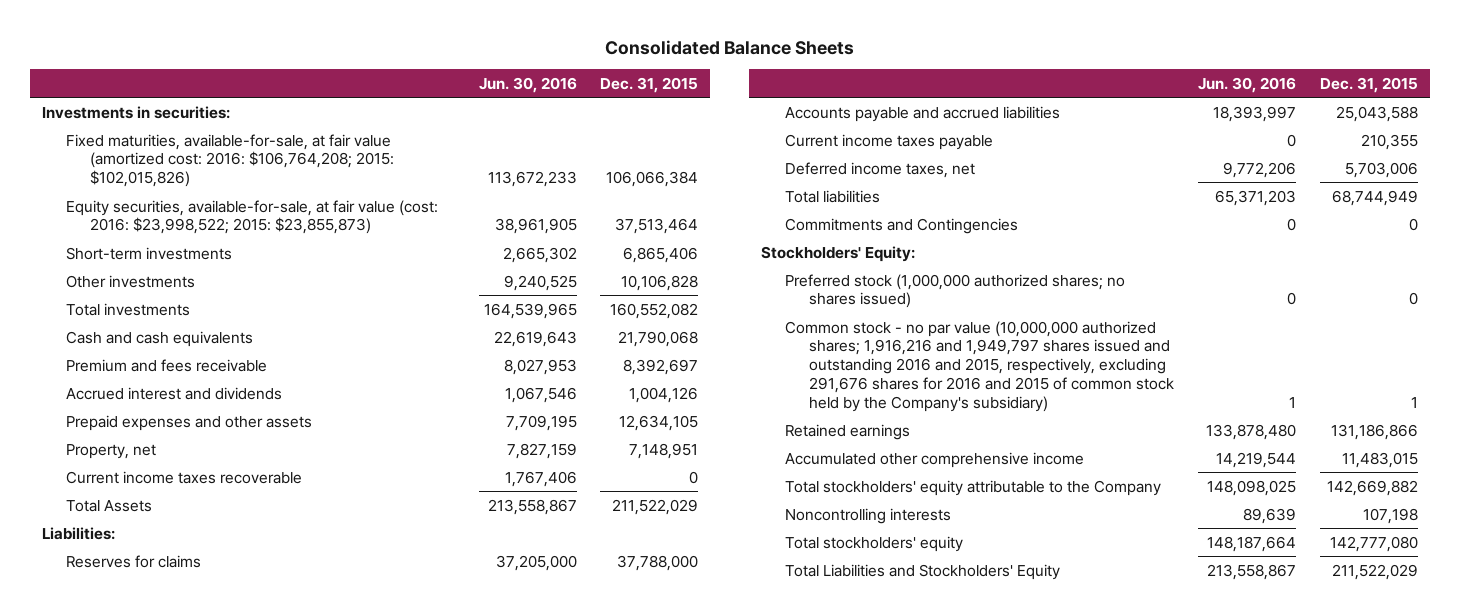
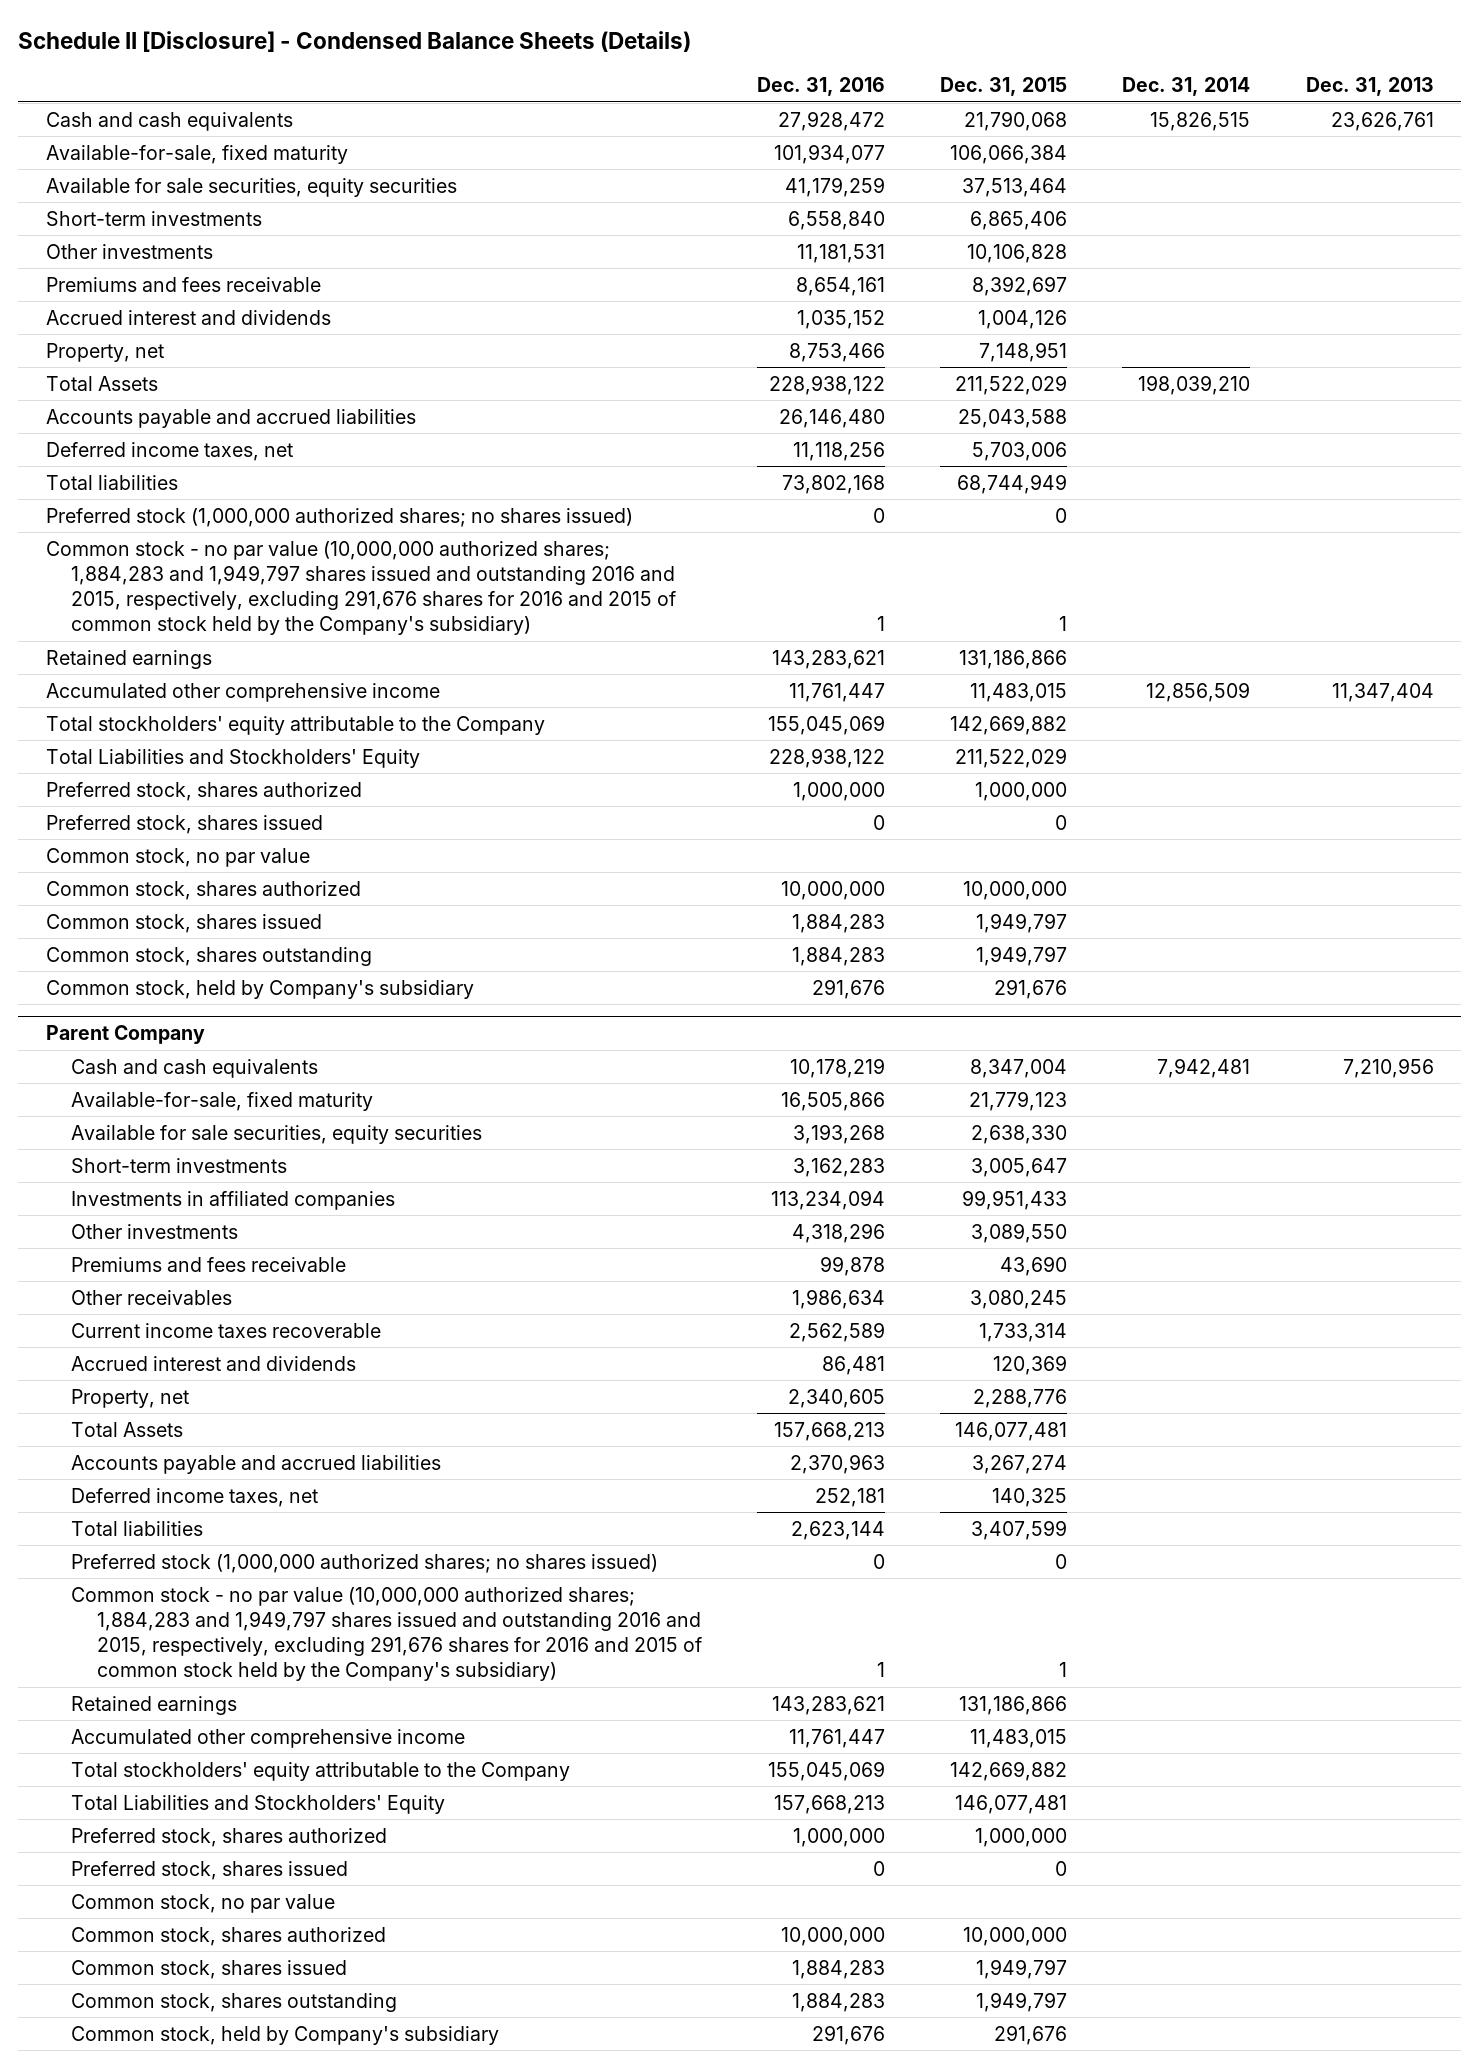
- Consolidated Balance Sheets
+ Schedule II [Disclosure] - Condensed Balance Sheets (Details)
- | Jun. 30, 2016 | Dec. 31, 2015
+ | Dec. 31, 2016 | Dec. 31, 2015 | Dec. 31, 2014 | Dec. 31, 2013
- Investments in securities:
- Fixed maturities, available-for-sale, at fair value (amortized cost: 2016: $106,764,208; 2015: $102,015,826) | 113,672,233 | 106,066,384
- Equity securities, available-for-sale, at fair value (cost: 2016: $23,998,522; 2015: $23,855,873) | 38,961,905 | 37,513,464
moved up: Cash and cash equivalents | 27,928,472 | 21,790,068 | 15,826,515 | 23,626,761
+ Available-for-sale, fixed maturity | 101,934,077 | 106,066,384 | |
+ Available for sale securities, equity securities | 41,179,259 | 37,513,464 | |
- Total investments | 164,539,965 | 160,552,082
- Premium and fees receivable | 8,027,953 | 8,392,697
+ Premiums and fees receivable | 8,654,161 | 8,392,697 | |
- Prepaid expenses and other assets | 7,709,195 | 12,634,105
- Current income taxes recoverable | 1,767,406 | 0
- Liabilities:
- Reserves for claims | 37,205,000 | 37,788,000
- Current income taxes payable | 0 | 210,355
- Commitments and Contingencies | 0 | 0
- Stockholders' Equity:
- Common stock - no par value (10,000,000 authorized shares; 1,916,216 and 1,949,797 shares issued and outstanding 2016 and 2015, respectively, excluding 291,676 shares for 2016 and 2015 of common stock held by the Company's subsidiary) | 1 | 1
+ Common stock - no par value (10,000,000 authorized shares; 1,884,283 and 1,949,797 shares issued and outstanding 2016 and 2015, respectively, excluding 291,676 shares for 2016 and 2015 of common stock held by the Company's subsidiary) | 1 | 1 | |
- Noncontrolling interests | 89,639 | 107,198
- Total stockholders' equity | 148,187,664 | 142,777,080
+ Preferred stock, shares authorized | 1,000,000 | 1,000,000 | |
+ Preferred stock, shares issued | 0 | 0 | |
+ Common stock, no par value
+ Common stock, shares authorized | 10,000,000 | 10,000,000 | |
+ Common stock, shares issued | 1,884,283 | 1,949,797 | |
+ Common stock, shares outstanding | 1,884,283 | 1,949,797 | |
+ Common stock, held by Company's subsidiary | 291,676 | 291,676 | |
+ Parent Company
+ Cash and cash equivalents | 10,178,219 | 8,347,004 | 7,942,481 | 7,210,956
+ Available-for-sale, fixed maturity | 16,505,866 | 21,779,123 | |
+ Available for sale securities, equity securities | 3,193,268 | 2,638,330 | |
+ Short-term investments | 3,162,283 | 3,005,647 | |
+ Investments in affiliated companies | 113,234,094 | 99,951,433 | |
+ Other investments | 4,318,296 | 3,089,550 | |
+ Premiums and fees receivable | 99,878 | 43,690 | |
+ Other receivables | 1,986,634 | 3,080,245 | |
+ Current income taxes recoverable | 2,562,589 | 1,733,314 | |
+ Accrued interest and dividends | 86,481 | 120,369 | |
+ Property, net | 2,340,605 | 2,288,776 | |
+ Total Assets | 157,668,213 | 146,077,481 | |
+ Accounts payable and accrued liabilities | 2,370,963 | 3,267,274 | |
+ Deferred income taxes, net | 252,181 | 140,325 | |
+ Total liabilities | 2,623,144 | 3,407,599 | |
+ Preferred stock (1,000,000 authorized shares; no shares issued) | 0 | 0 | |
+ Common stock - no par value (10,000,000 authorized shares; 1,884,283 and 1,949,797 shares issued and outstanding 2016 and 2015, respectively, excluding 291,676 shares for 2016 and 2015 of common stock held by the Company's subsidiary) | 1 | 1 | |
+ Retained earnings | 143,283,621 | 131,186,866 | |
+ Accumulated other comprehensive income | 11,761,447 | 11,483,015 | |
+ Total stockholders' equity attributable to the Company | 155,045,069 | 142,669,882 | |
+ Total Liabilities and Stockholders' Equity | 157,668,213 | 146,077,481 | |
+ Preferred stock, shares authorized | 1,000,000 | 1,000,000 | |
+ Preferred stock, shares issued | 0 | 0 | |
+ Common stock, no par value
+ Common stock, shares authorized | 10,000,000 | 10,000,000 | |
+ Common stock, shares issued | 1,884,283 | 1,949,797 | |
+ Common stock, shares outstanding | 1,884,283 | 1,949,797 | |
+ Common stock, held by Company's subsidiary | 291,676 | 291,676 | |

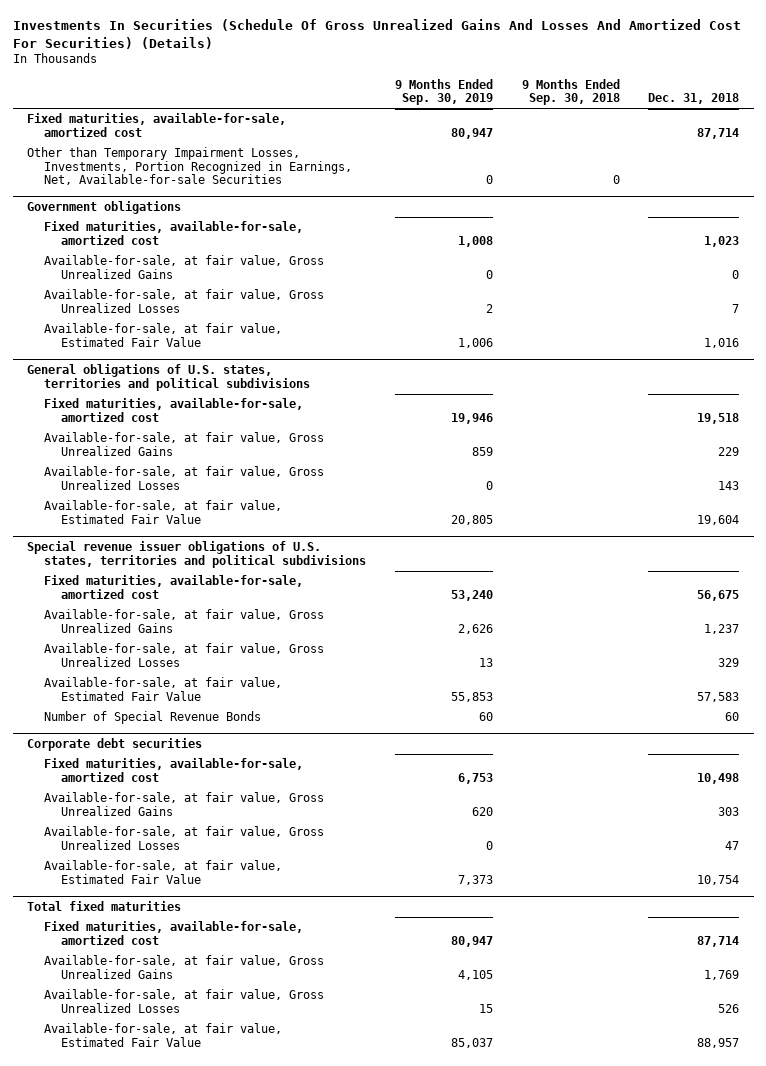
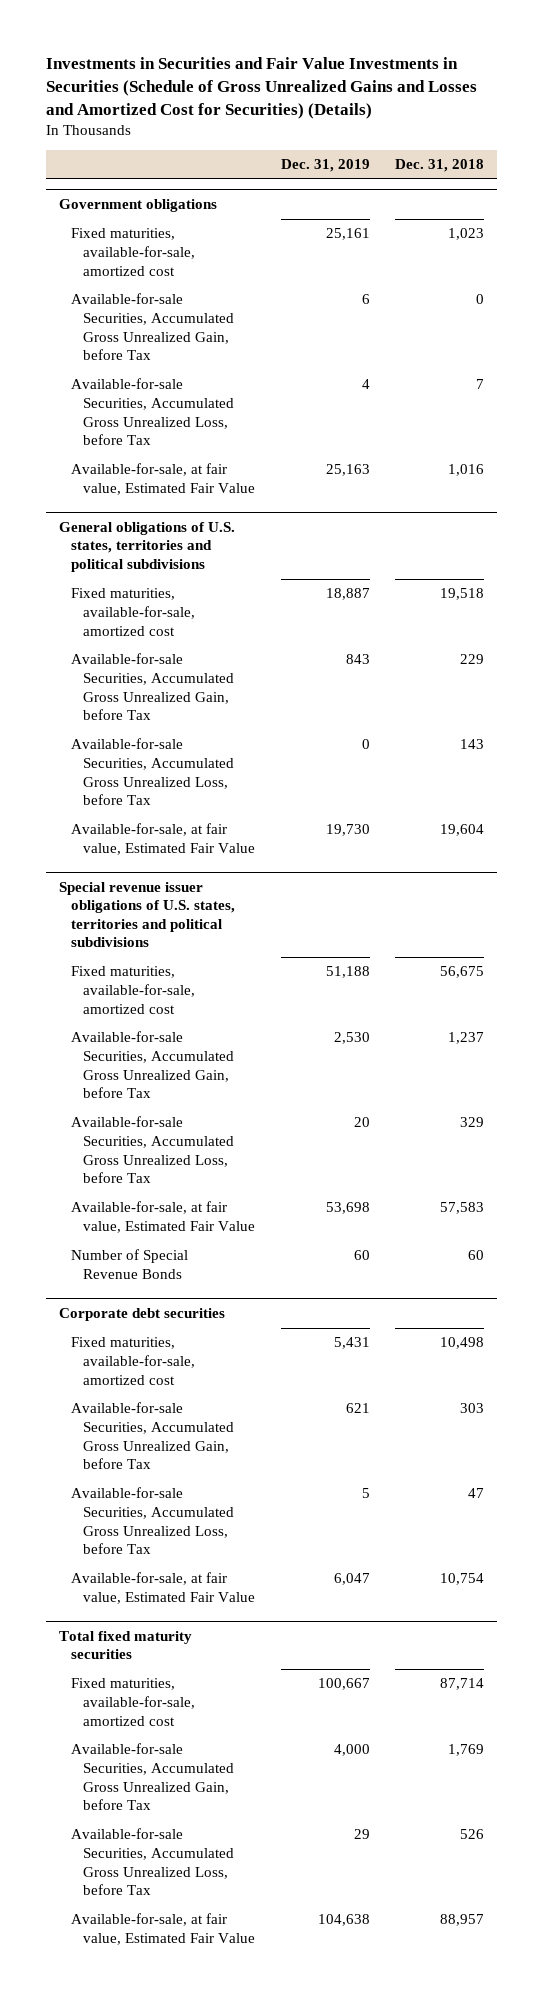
- Investments In Securities (Schedule Of Gross Unrealized Gains And Losses And Amortized Cost For Securities) (Details)
+ Investments in Securities and Fair Value Investments in Securities (Schedule of Gross Unrealized Gains and Losses and Amortized Cost for Securities) (Details)
- | 9 Months Ended Sep. 30, 2019 | 9 Months Ended Sep. 30, 2018 | Dec. 31, 2018
+ | Dec. 31, 2019 | Dec. 31, 2018
- Fixed maturities, available-for-sale, amortized cost | 80,947 | | 87,714
- Other than Temporary Impairment Losses, Investments, Portion Recognized in Earnings, Net, Available-for-sale Securities | 0 | 0 |
@ Government obligations
- Available-for-sale, at fair value, Gross Unrealized Gains | 0 | | 0
- Available-for-sale, at fair value, Gross Unrealized Losses | 2 | | 7
+ Available-for-sale Securities, Accumulated Gross Unrealized Gain, before Tax | 6 | 0
+ Available-for-sale Securities, Accumulated Gross Unrealized Loss, before Tax | 4 | 7
@ General obligations of U.S. states, territories and political subdivisions
- Available-for-sale, at fair value, Gross Unrealized Gains | 859 | | 229
- Available-for-sale, at fair value, Gross Unrealized Losses | 0 | | 143
+ Available-for-sale Securities, Accumulated Gross Unrealized Gain, before Tax | 843 | 229
+ Available-for-sale Securities, Accumulated Gross Unrealized Loss, before Tax | 0 | 143
@ Special revenue issuer obligations of U.S. states, territories and political subdivisions
- Available-for-sale, at fair value, Gross Unrealized Gains | 2,626 | | 1,237
- Available-for-sale, at fair value, Gross Unrealized Losses | 13 | | 329
+ Available-for-sale Securities, Accumulated Gross Unrealized Gain, before Tax | 2,530 | 1,237
+ Available-for-sale Securities, Accumulated Gross Unrealized Loss, before Tax | 20 | 329
@ Corporate debt securities
- Available-for-sale, at fair value, Gross Unrealized Gains | 620 | | 303
- Available-for-sale, at fair value, Gross Unrealized Losses | 0 | | 47
+ Available-for-sale Securities, Accumulated Gross Unrealized Gain, before Tax | 621 | 303
+ Available-for-sale Securities, Accumulated Gross Unrealized Loss, before Tax | 5 | 47
- Total fixed maturities
+ Total fixed maturity securities
- Available-for-sale, at fair value, Gross Unrealized Gains | 4,105 | | 1,769
- Available-for-sale, at fair value, Gross Unrealized Losses | 15 | | 526
+ Available-for-sale Securities, Accumulated Gross Unrealized Gain, before Tax | 4,000 | 1,769
+ Available-for-sale Securities, Accumulated Gross Unrealized Loss, before Tax | 29 | 526

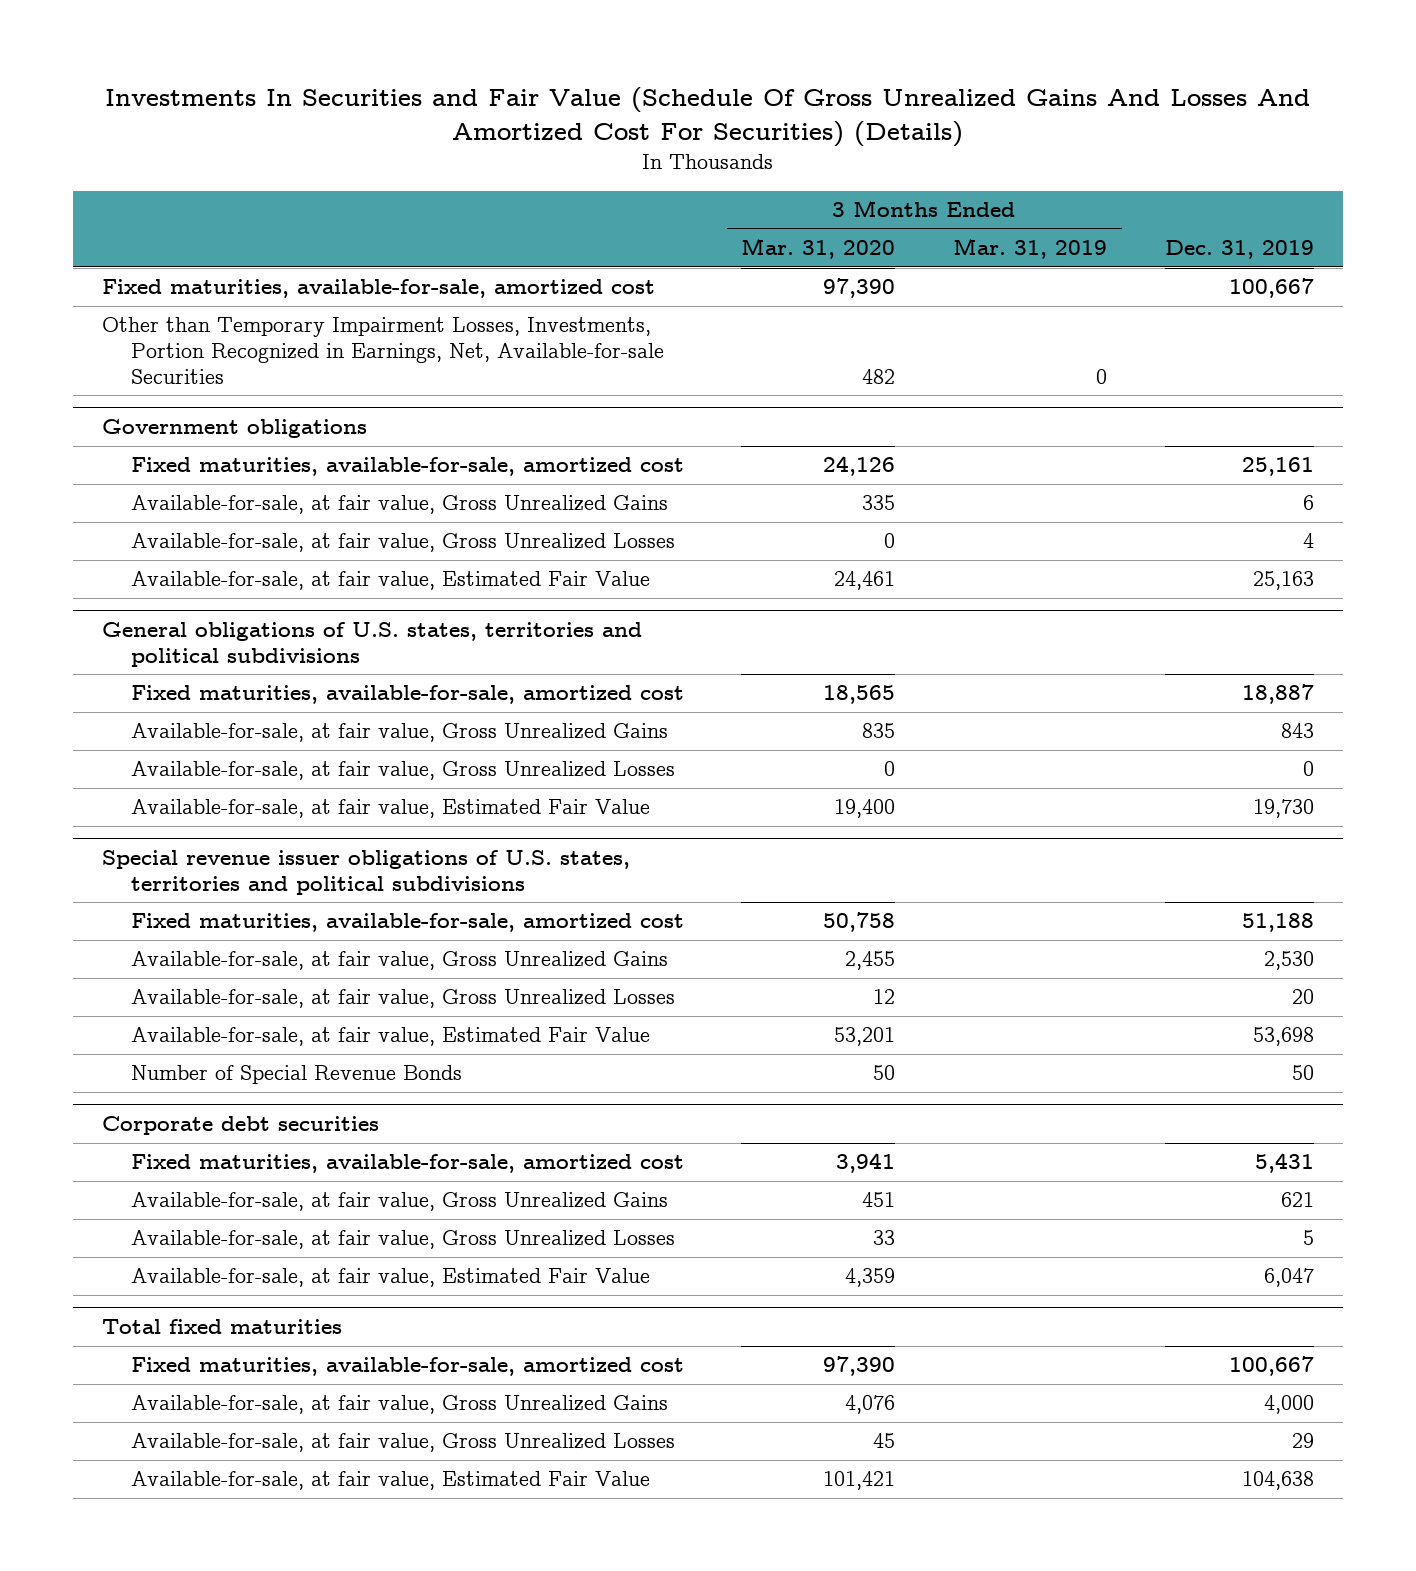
- Investments in Securities and Fair Value Investments in Securities (Schedule of Gross Unrealized Gains and Losses and Amortized Cost for Securities) (Details)
+ Investments In Securities and Fair Value (Schedule Of Gross Unrealized Gains And Losses And Amortized Cost For Securities) (Details)
- | Dec. 31, 2019 | Dec. 31, 2018
+ | 3 Months Ended Mar. 31, 2020 | 3 Months Ended Mar. 31, 2019 | Dec. 31, 2019
+ Fixed maturities, available-for-sale, amortized cost | 97,390 | | 100,667
+ Other than Temporary Impairment Losses, Investments, Portion Recognized in Earnings, Net, Available-for-sale Securities | 482 | 0 |
@ Government obligations
- Available-for-sale Securities, Accumulated Gross Unrealized Gain, before Tax | 6 | 0
- Available-for-sale Securities, Accumulated Gross Unrealized Loss, before Tax | 4 | 7
+ Available-for-sale, at fair value, Gross Unrealized Gains | 335 | | 6
+ Available-for-sale, at fair value, Gross Unrealized Losses | 0 | | 4
@ General obligations of U.S. states, territories and political subdivisions
- Available-for-sale Securities, Accumulated Gross Unrealized Gain, before Tax | 843 | 229
- Available-for-sale Securities, Accumulated Gross Unrealized Loss, before Tax | 0 | 143
+ Available-for-sale, at fair value, Gross Unrealized Gains | 835 | | 843
+ Available-for-sale, at fair value, Gross Unrealized Losses | 0 | | 0
@ Special revenue issuer obligations of U.S. states, territories and political subdivisions
- Available-for-sale Securities, Accumulated Gross Unrealized Gain, before Tax | 2,530 | 1,237
- Available-for-sale Securities, Accumulated Gross Unrealized Loss, before Tax | 20 | 329
+ Available-for-sale, at fair value, Gross Unrealized Gains | 2,455 | | 2,530
+ Available-for-sale, at fair value, Gross Unrealized Losses | 12 | | 20
- Number of Special Revenue Bonds | 60 | 60
+ Number of Special Revenue Bonds | 50 | | 50
@ Corporate debt securities
- Available-for-sale Securities, Accumulated Gross Unrealized Gain, before Tax | 621 | 303
- Available-for-sale Securities, Accumulated Gross Unrealized Loss, before Tax | 5 | 47
+ Available-for-sale, at fair value, Gross Unrealized Gains | 451 | | 621
+ Available-for-sale, at fair value, Gross Unrealized Losses | 33 | | 5
- Total fixed maturity securities
+ Total fixed maturities
- Available-for-sale Securities, Accumulated Gross Unrealized Gain, before Tax | 4,000 | 1,769
- Available-for-sale Securities, Accumulated Gross Unrealized Loss, before Tax | 29 | 526
+ Available-for-sale, at fair value, Gross Unrealized Gains | 4,076 | | 4,000
+ Available-for-sale, at fair value, Gross Unrealized Losses | 45 | | 29

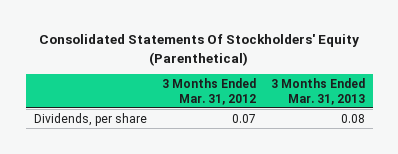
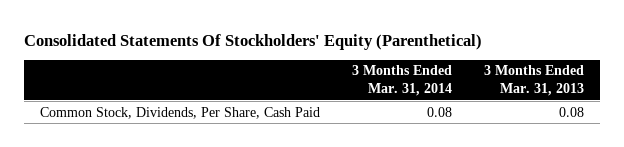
- | 3 Months Ended Mar. 31, 2012 | 3 Months Ended Mar. 31, 2013
+ | 3 Months Ended Mar. 31, 2014 | 3 Months Ended Mar. 31, 2013
- Dividends, per share | 0.07 | 0.08
+ Common Stock, Dividends, Per Share, Cash Paid | 0.08 | 0.08

